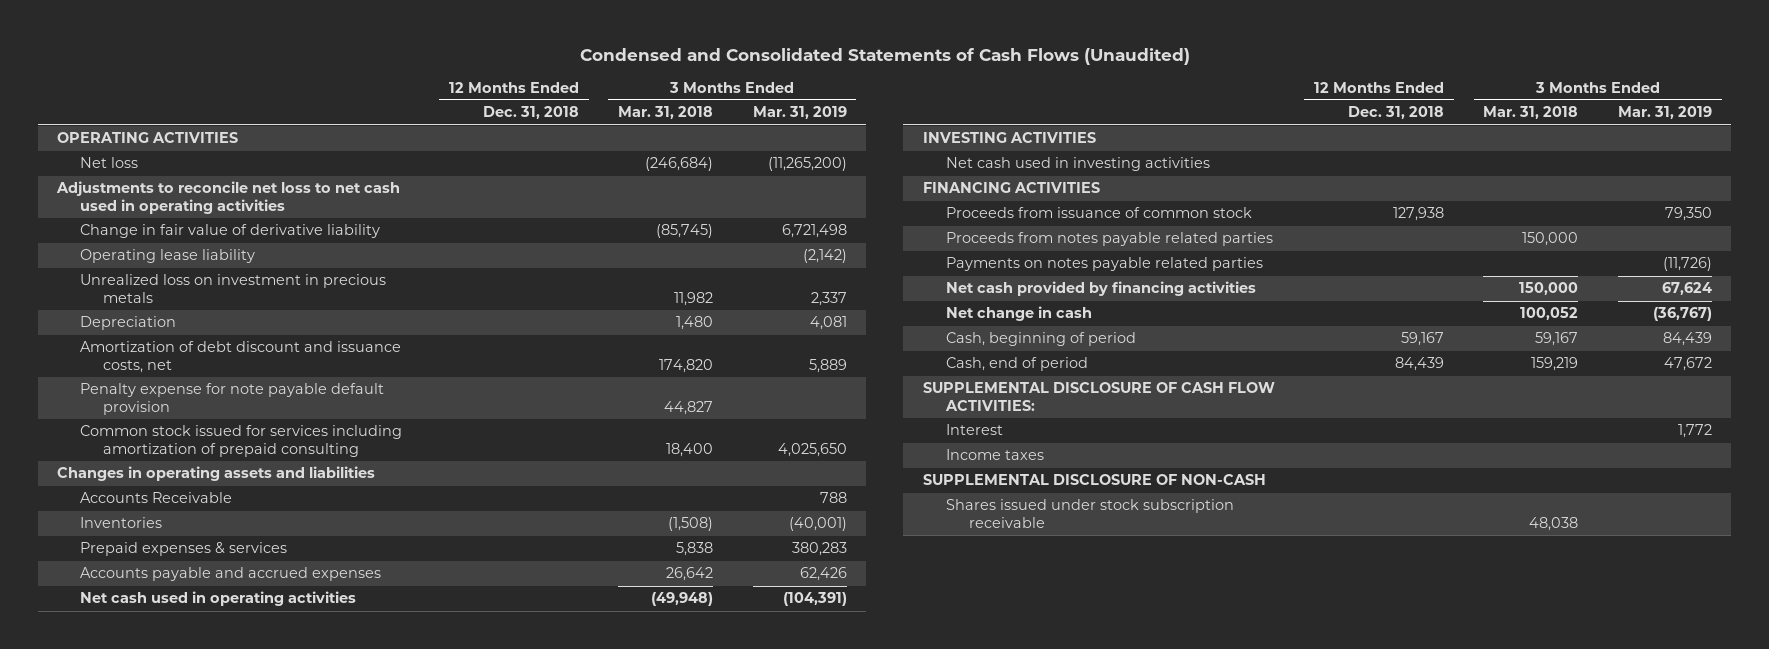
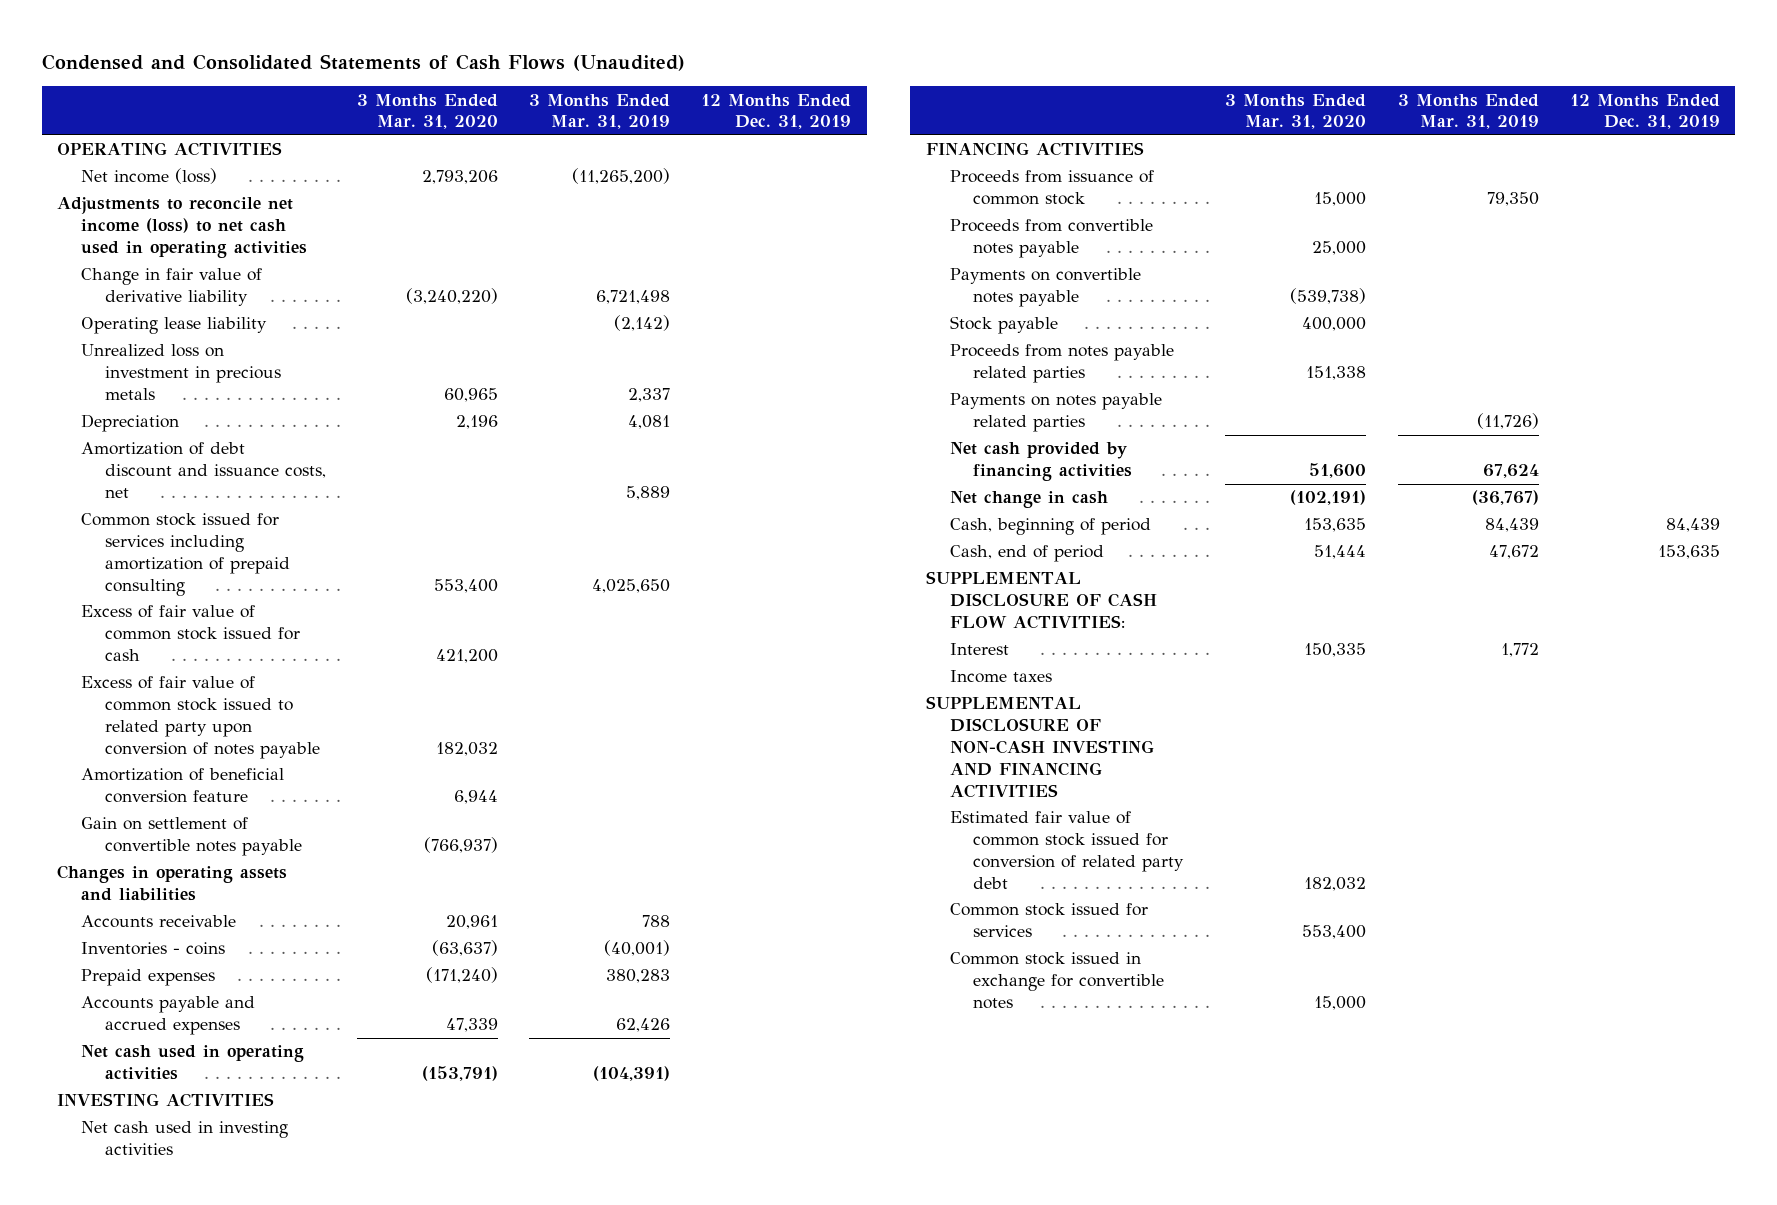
- | 12 Months Ended Dec. 31, 2018 | 3 Months Ended Mar. 31, 2018 | 3 Months Ended Mar. 31, 2019
+ | 3 Months Ended Mar. 31, 2020 | 3 Months Ended Mar. 31, 2019 | 12 Months Ended Dec. 31, 2019
- Net loss | | (246,684) | (11,265,200)
- Adjustments to reconcile net loss to net cash used in operating activities
+ Net income (loss) | 2,793,206 | (11,265,200) |
+ Adjustments to reconcile net income (loss) to net cash used in operating activities
- Penalty expense for note payable default provision | | 44,827 |
+ Excess of fair value of common stock issued for cash | 421,200 | |
+ Excess of fair value of common stock issued to related party upon conversion of notes payable | 182,032 | |
+ Amortization of beneficial conversion feature | 6,944 | |
+ Gain on settlement of convertible notes payable | (766,937) | |
- Accounts Receivable | | | 788
- Inventories | | (1,508) | (40,001)
- Prepaid expenses & services | | 5,838 | 380,283
+ Accounts receivable | 20,961 | 788 |
+ Inventories - coins | (63,637) | (40,001) |
+ Prepaid expenses | (171,240) | 380,283 |
+ Proceeds from convertible notes payable | 25,000 | |
+ Payments on convertible notes payable | (539,738) | |
+ Stock payable | 400,000 | |
- SUPPLEMENTAL DISCLOSURE OF NON-CASH
- Shares issued under stock subscription receivable | | 48,038 |
+ SUPPLEMENTAL DISCLOSURE OF NON-CASH INVESTING AND FINANCING ACTIVITIES
+ Estimated fair value of common stock issued for conversion of related party debt | 182,032 | |
+ Common stock issued for services | 553,400 | |
+ Common stock issued in exchange for convertible notes | 15,000 | |

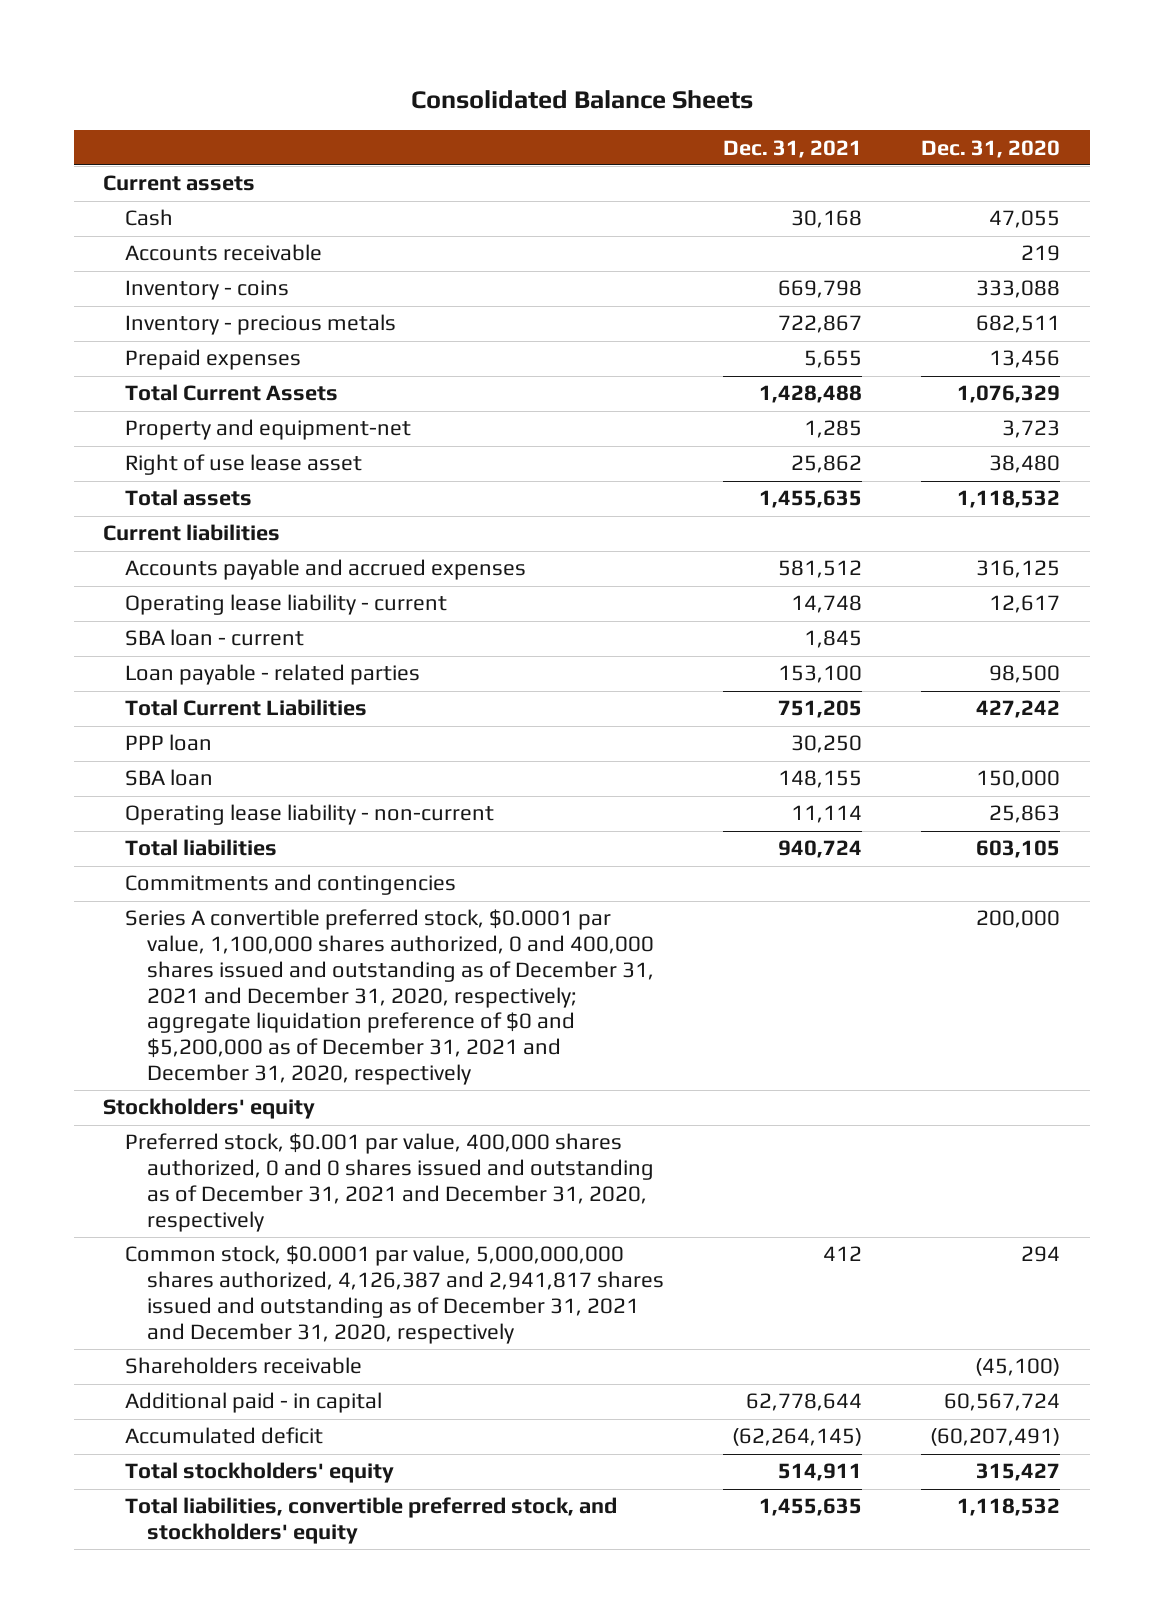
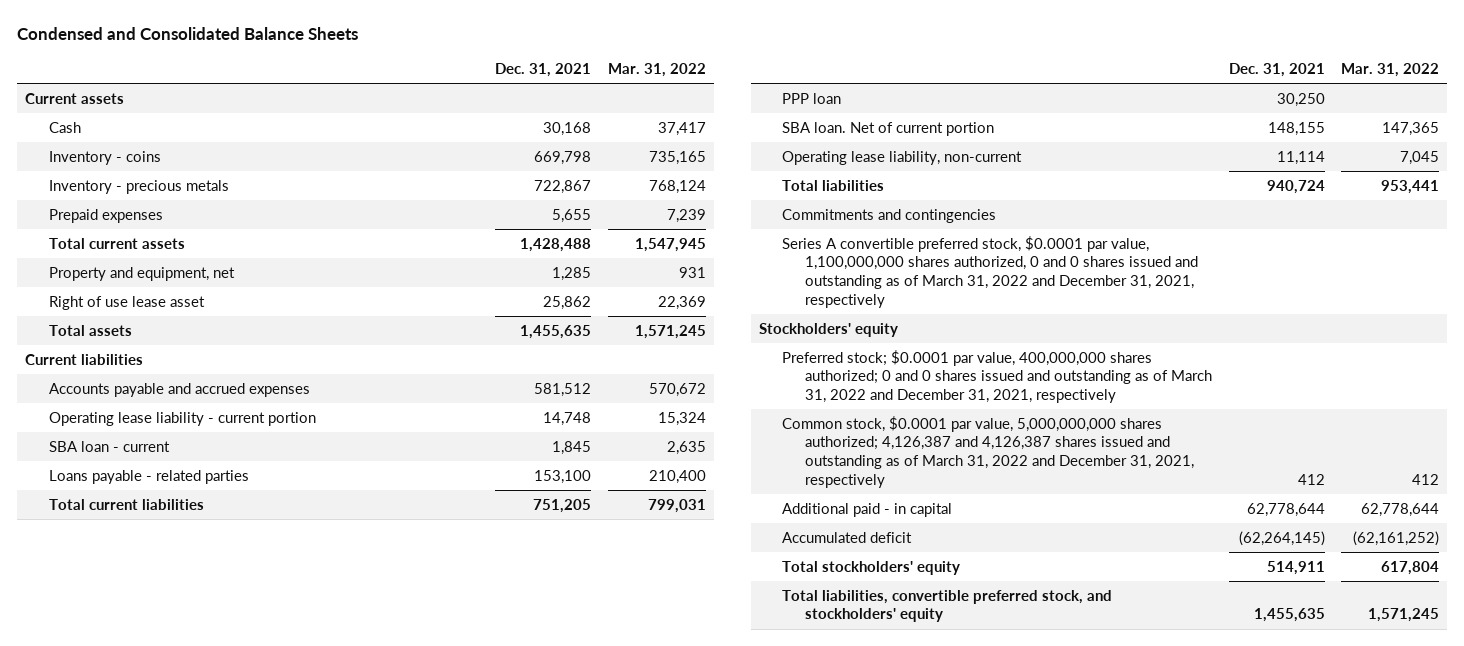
- Consolidated Balance Sheets
+ Condensed and Consolidated Balance Sheets
- | Dec. 31, 2021 | Dec. 31, 2020
+ | Dec. 31, 2021 | Mar. 31, 2022
- Accounts receivable | | 219
- Total Current Assets | 1,428,488 | 1,076,329
- Property and equipment-net | 1,285 | 3,723
+ Total current assets | 1,428,488 | 1,547,945
+ Property and equipment, net | 1,285 | 931
- Operating lease liability - current | 14,748 | 12,617
+ Operating lease liability - current portion | 14,748 | 15,324
- Loan payable - related parties | 153,100 | 98,500
- Total Current Liabilities | 751,205 | 427,242
+ Loans payable - related parties | 153,100 | 210,400
+ Total current liabilities | 751,205 | 799,031
- SBA loan | 148,155 | 150,000
- Operating lease liability - non-current | 11,114 | 25,863
+ SBA loan. Net of current portion | 148,155 | 147,365
+ Operating lease liability, non-current | 11,114 | 7,045
- Series A convertible preferred stock, $0.0001 par value, 1,100,000 shares authorized, 0 and 400,000 shares issued and outstanding as of December 31, 2021 and December 31, 2020, respectively; aggregate liquidation preference of $0 and $5,200,000 as of December 31, 2021 and December 31, 2020, respectively | | 200,000
+ Series A convertible preferred stock, $0.0001 par value, 1,100,000,000 shares authorized, 0 and 0 shares issued and outstanding as of March 31, 2022 and December 31, 2021, respectively
- Preferred stock, $0.001 par value, 400,000 shares authorized, 0 and 0 shares issued and outstanding as of December 31, 2021 and December 31, 2020, respectively
- Common stock, $0.0001 par value, 5,000,000,000 shares authorized, 4,126,387 and 2,941,817 shares issued and outstanding as of December 31, 2021 and December 31, 2020, respectively | 412 | 294
- Shareholders receivable | | (45,100)
+ Preferred stock; $0.0001 par value, 400,000,000 shares authorized; 0 and 0 shares issued and outstanding as of March 31, 2022 and December 31, 2021, respectively
+ Common stock, $0.0001 par value, 5,000,000,000 shares authorized; 4,126,387 and 4,126,387 shares issued and outstanding as of March 31, 2022 and December 31, 2021, respectively | 412 | 412

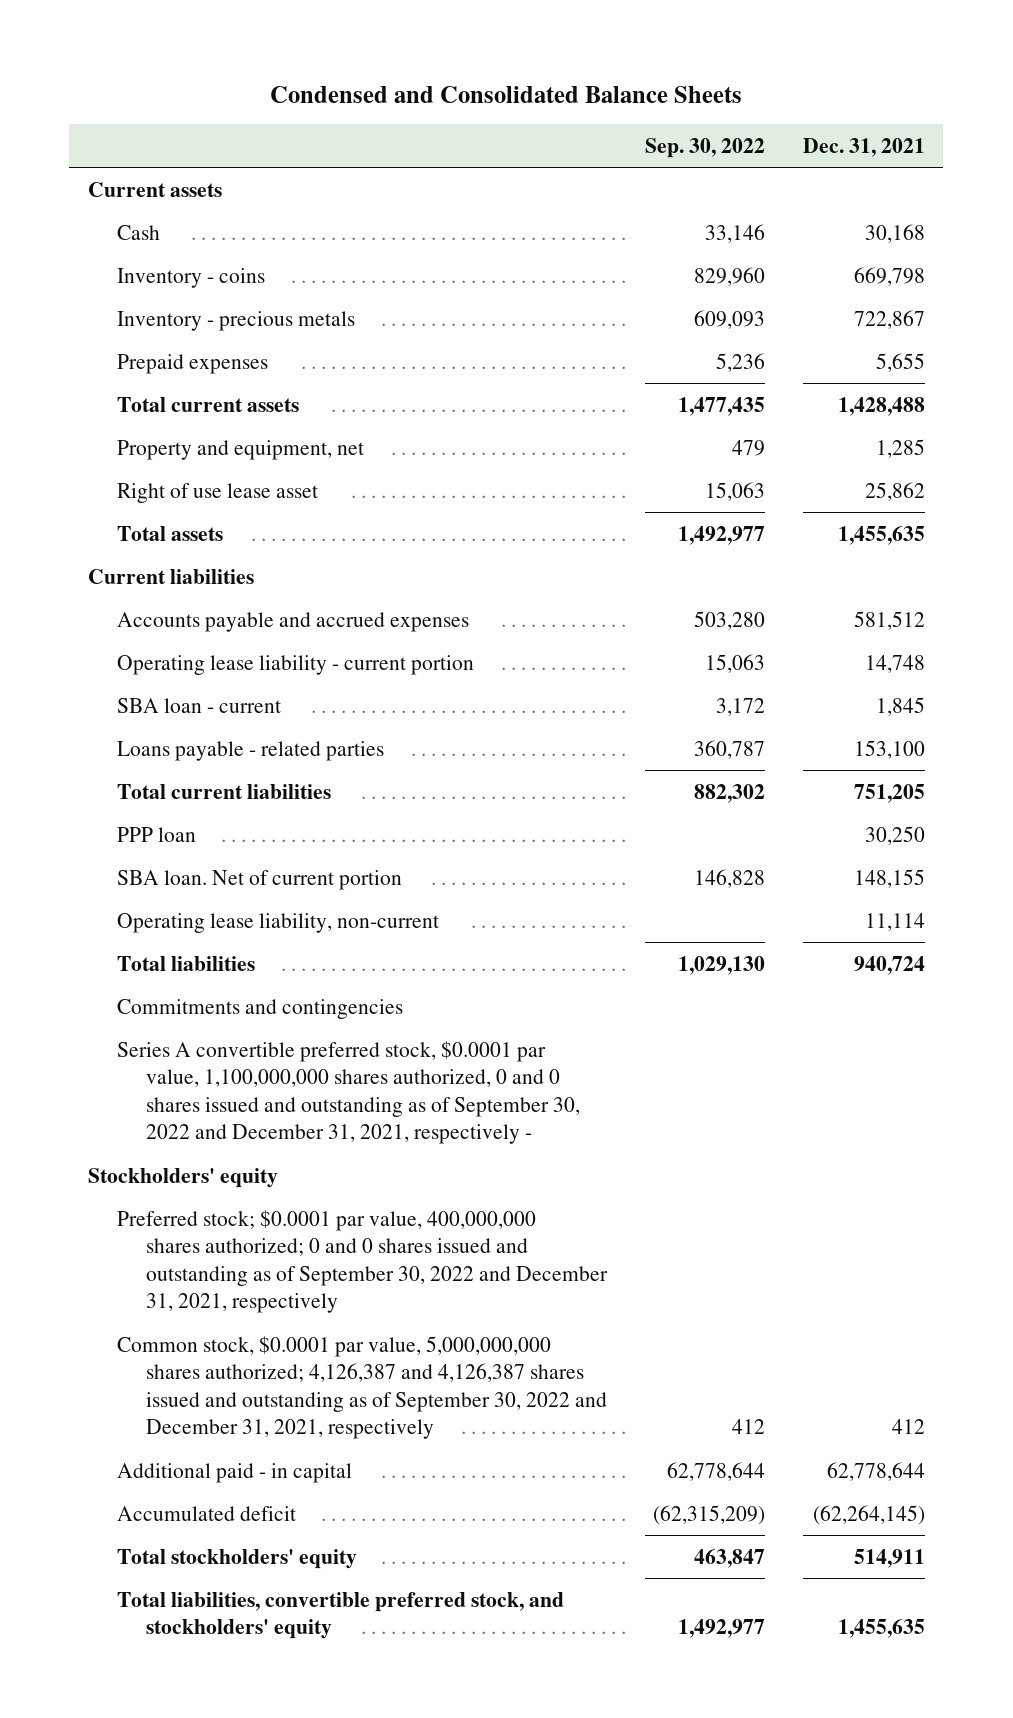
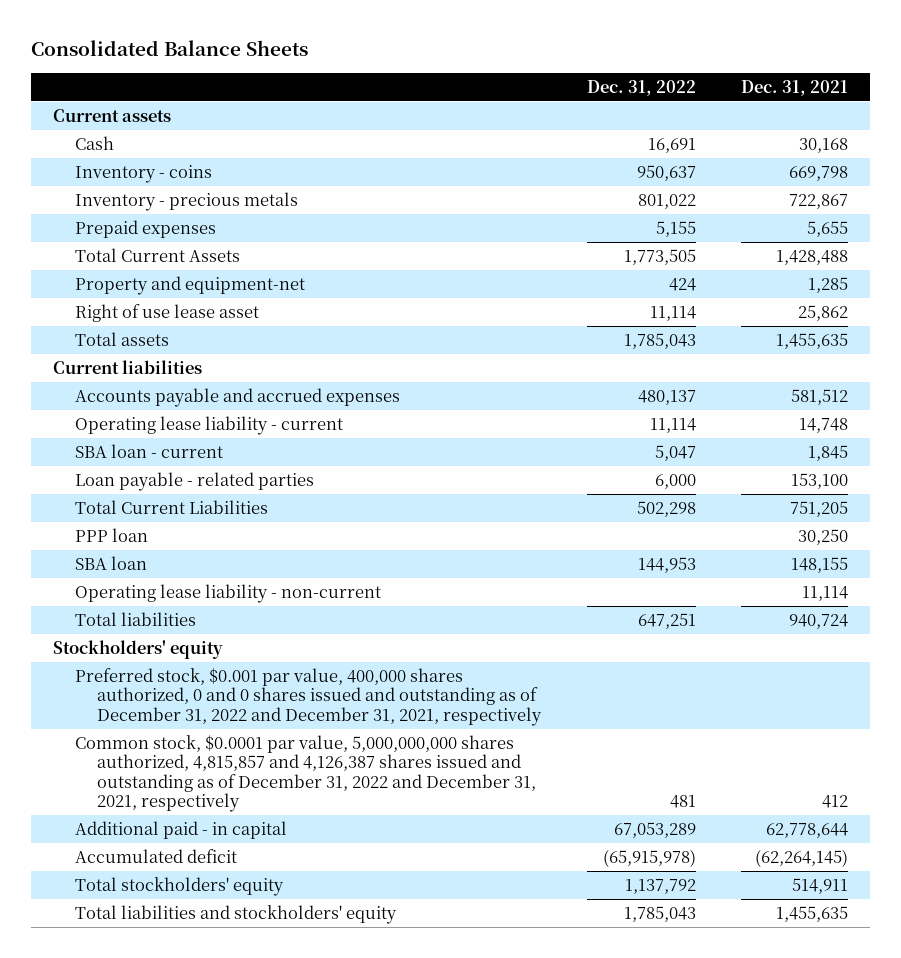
- Condensed and Consolidated Balance Sheets
+ Consolidated Balance Sheets
- | Sep. 30, 2022 | Dec. 31, 2021
+ | Dec. 31, 2022 | Dec. 31, 2021
- Total current assets | 1,477,435 | 1,428,488
- Property and equipment, net | 479 | 1,285
+ Total Current Assets | 1,773,505 | 1,428,488
+ Property and equipment-net | 424 | 1,285
- Operating lease liability - current portion | 15,063 | 14,748
+ Operating lease liability - current | 11,114 | 14,748
- Loans payable - related parties | 360,787 | 153,100
- Total current liabilities | 882,302 | 751,205
+ Loan payable - related parties | 6,000 | 153,100
+ Total Current Liabilities | 502,298 | 751,205
- SBA loan. Net of current portion | 146,828 | 148,155
- Operating lease liability, non-current | | 11,114
+ SBA loan | 144,953 | 148,155
+ Operating lease liability - non-current | | 11,114
- Commitments and contingencies
- Series A convertible preferred stock, $0.0001 par value, 1,100,000,000 shares authorized, 0 and 0 shares issued and outstanding as of September 30, 2022 and December 31, 2021, respectively -
- Preferred stock; $0.0001 par value, 400,000,000 shares authorized; 0 and 0 shares issued and outstanding as of September 30, 2022 and December 31, 2021, respectively
- Common stock, $0.0001 par value, 5,000,000,000 shares authorized; 4,126,387 and 4,126,387 shares issued and outstanding as of September 30, 2022 and December 31, 2021, respectively | 412 | 412
+ Preferred stock, $0.001 par value, 400,000 shares authorized, 0 and 0 shares issued and outstanding as of December 31, 2022 and December 31, 2021, respectively
+ Common stock, $0.0001 par value, 5,000,000,000 shares authorized, 4,815,857 and 4,126,387 shares issued and outstanding as of December 31, 2022 and December 31, 2021, respectively | 481 | 412
- Total liabilities, convertible preferred stock, and stockholders' equity | 1,492,977 | 1,455,635
+ Total liabilities and stockholders' equity | 1,785,043 | 1,455,635

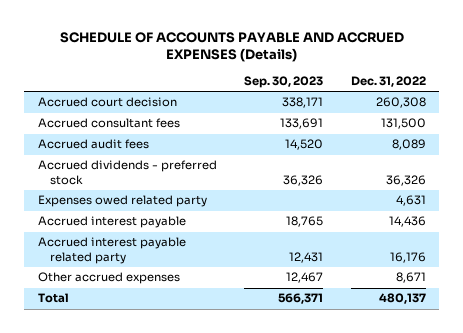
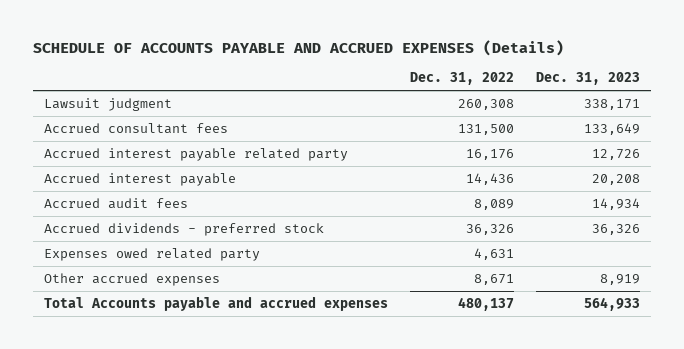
- | Sep. 30, 2023 | Dec. 31, 2022
+ | Dec. 31, 2022 | Dec. 31, 2023
- Accrued court decision | 338,171 | 260,308
+ Lawsuit judgment | 260,308 | 338,171
moved up: Accrued interest payable related party | 16,176 | 12,726
moved up: Accrued interest payable | 14,436 | 20,208
- Total | 566,371 | 480,137
+ Total Accounts payable and accrued expenses | 480,137 | 564,933

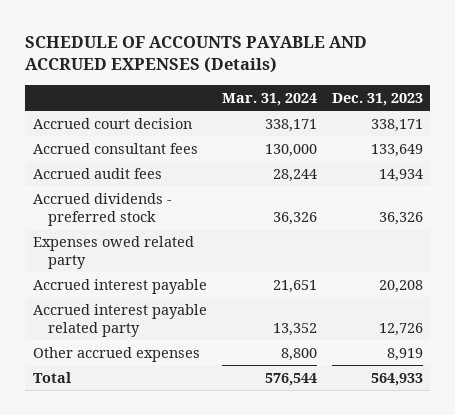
- | Dec. 31, 2022 | Dec. 31, 2023
+ | Mar. 31, 2024 | Dec. 31, 2023
- Lawsuit judgment | 260,308 | 338,171
+ Accrued court decision | 338,171 | 338,171
moved down: Accrued interest payable | 21,651 | 20,208
moved down: Accrued interest payable related party | 13,352 | 12,726
- Total Accounts payable and accrued expenses | 480,137 | 564,933
+ Total | 576,544 | 564,933

